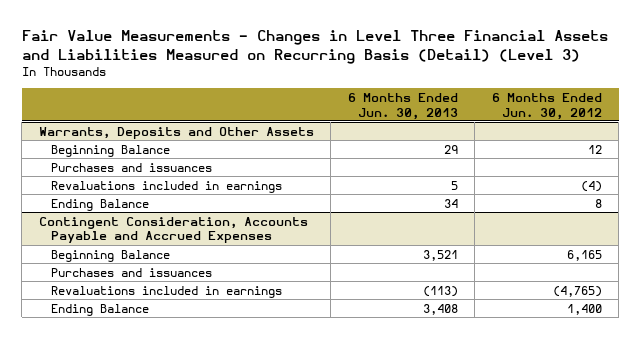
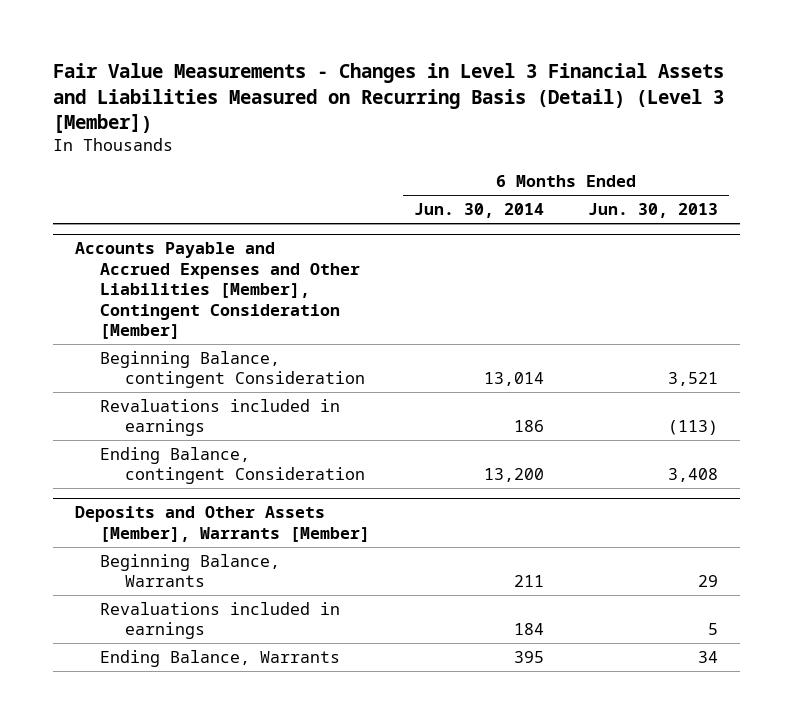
- Fair Value Measurements - Changes in Level Three Financial Assets and Liabilities Measured on Recurring Basis (Detail) (Level 3)
+ Fair Value Measurements - Changes in Level 3 Financial Assets and Liabilities Measured on Recurring Basis (Detail) (Level 3 [Member])
- | 6 Months Ended Jun. 30, 2013 | 6 Months Ended Jun. 30, 2012
+ | 6 Months Ended Jun. 30, 2014 | 6 Months Ended Jun. 30, 2013
- Warrants, Deposits and Other Assets
- Beginning Balance | 29 | 12
- Purchases and issuances
- Revaluations included in earnings | 5 | (4)
- Ending Balance | 34 | 8
- Contingent Consideration, Accounts Payable and Accrued Expenses
- Beginning Balance | 3,521 | 6,165
- Purchases and issuances
+ Accounts Payable and Accrued Expenses and Other Liabilities [Member], Contingent Consideration [Member]
+ Beginning Balance, contingent Consideration | 13,014 | 3,521
- Ending Balance | 3,408 | 1,400
+ Ending Balance, contingent Consideration | 13,200 | 3,408
+ Deposits and Other Assets [Member], Warrants [Member]
+ Beginning Balance, Warrants | 211 | 29
+ Revaluations included in earnings | 184 | 5
+ Ending Balance, Warrants | 395 | 34

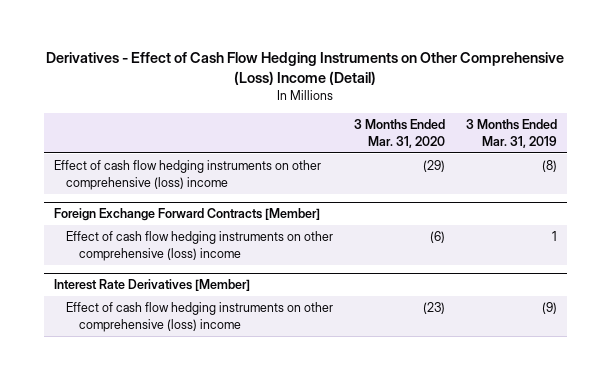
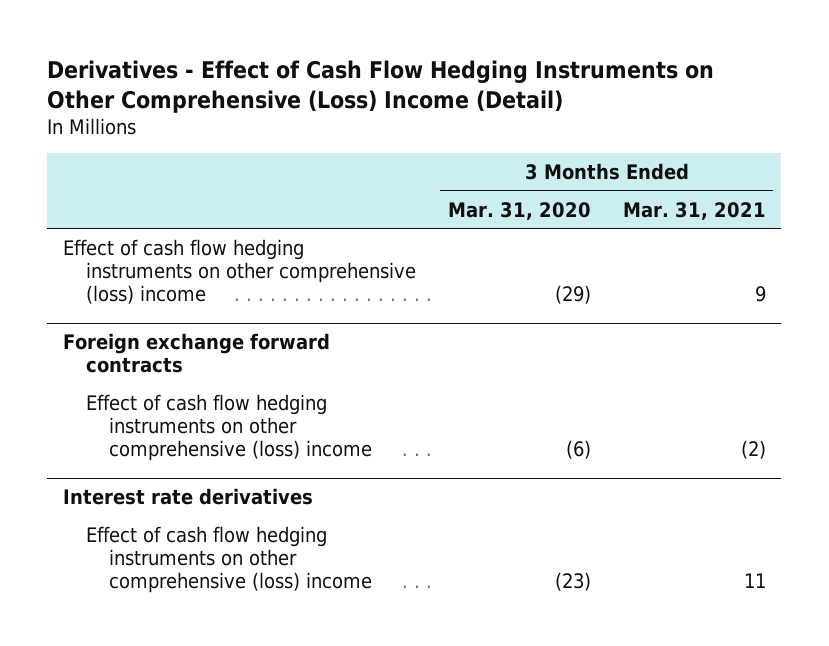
- | 3 Months Ended Mar. 31, 2020 | 3 Months Ended Mar. 31, 2019
+ | 3 Months Ended Mar. 31, 2020 | 3 Months Ended Mar. 31, 2021
- Foreign Exchange Forward Contracts [Member]
+ Foreign exchange forward contracts
- Interest Rate Derivatives [Member]
+ Interest rate derivatives

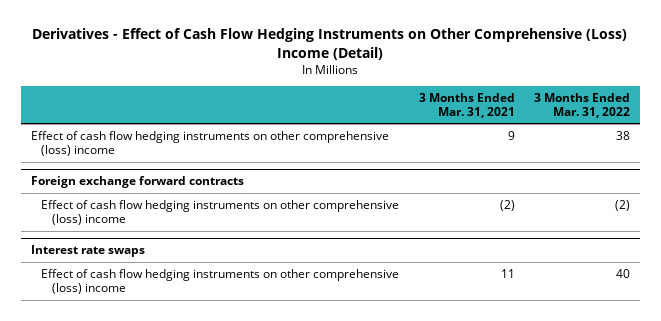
- | 3 Months Ended Mar. 31, 2020 | 3 Months Ended Mar. 31, 2021
+ | 3 Months Ended Mar. 31, 2021 | 3 Months Ended Mar. 31, 2022
- Interest rate derivatives
+ Interest rate swaps

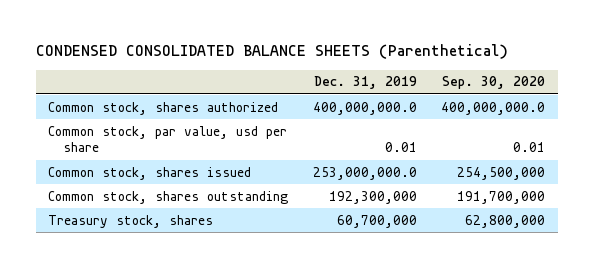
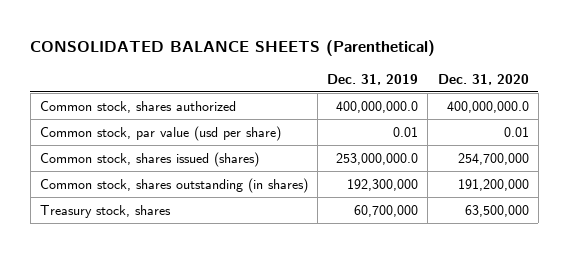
- CONDENSED CONSOLIDATED BALANCE SHEETS (Parenthetical)
+ CONSOLIDATED BALANCE SHEETS (Parenthetical)
- | Dec. 31, 2019 | Sep. 30, 2020
+ | Dec. 31, 2019 | Dec. 31, 2020
- Common stock, par value, usd per share | 0.01 | 0.01
- Common stock, shares issued | 253,000,000.0 | 254,500,000
- Common stock, shares outstanding | 192,300,000 | 191,700,000
+ Common stock, par value (usd per share) | 0.01 | 0.01
+ Common stock, shares issued (shares) | 253,000,000.0 | 254,700,000
+ Common stock, shares outstanding (in shares) | 192,300,000 | 191,200,000

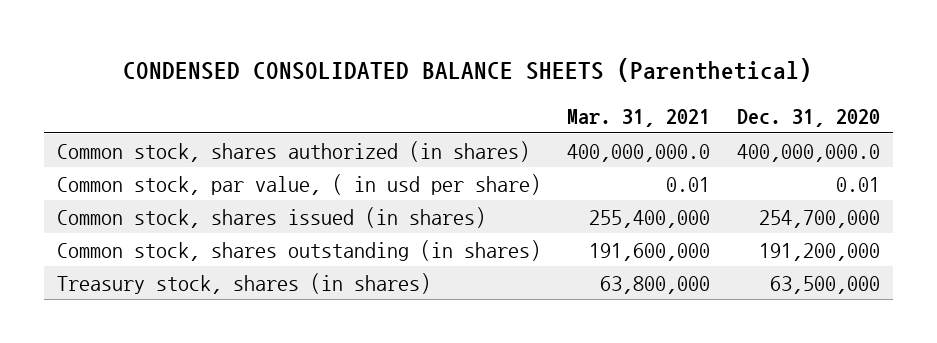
- CONSOLIDATED BALANCE SHEETS (Parenthetical)
+ CONDENSED CONSOLIDATED BALANCE SHEETS (Parenthetical)
- | Dec. 31, 2019 | Dec. 31, 2020
+ | Mar. 31, 2021 | Dec. 31, 2020
- Common stock, shares authorized | 400,000,000.0 | 400,000,000.0
- Common stock, par value (usd per share) | 0.01 | 0.01
- Common stock, shares issued (shares) | 253,000,000.0 | 254,700,000
+ Common stock, shares authorized (in shares) | 400,000,000.0 | 400,000,000.0
+ Common stock, par value, ( in usd per share) | 0.01 | 0.01
+ Common stock, shares issued (in shares) | 255,400,000 | 254,700,000
- Treasury stock, shares | 60,700,000 | 63,500,000
+ Treasury stock, shares (in shares) | 63,800,000 | 63,500,000

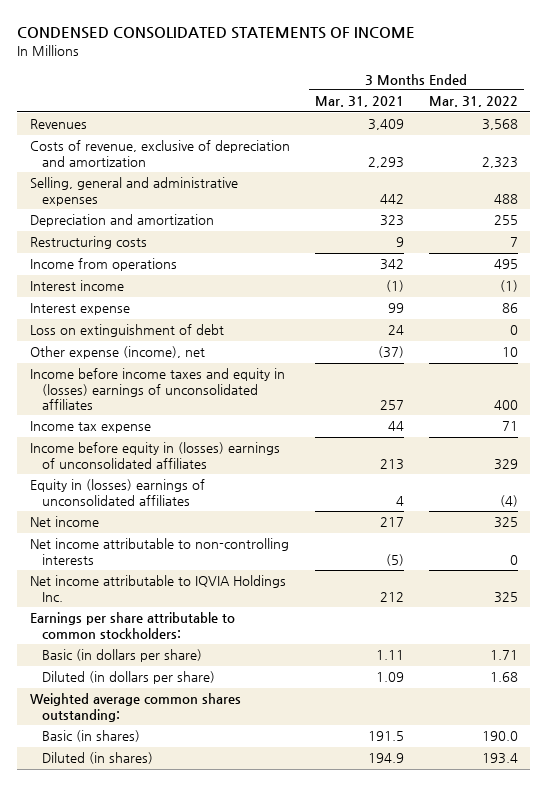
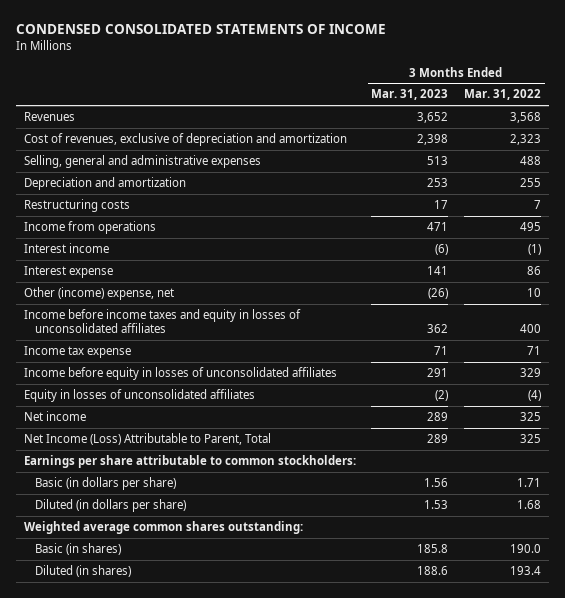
- | 3 Months Ended Mar. 31, 2021 | 3 Months Ended Mar. 31, 2022
+ | 3 Months Ended Mar. 31, 2023 | 3 Months Ended Mar. 31, 2022
- Costs of revenue, exclusive of depreciation and amortization | 2,293 | 2,323
+ Cost of revenues, exclusive of depreciation and amortization | 2,398 | 2,323
- Loss on extinguishment of debt | 24 | 0
- Other expense (income), net | (37) | 10
- Income before income taxes and equity in (losses) earnings of unconsolidated affiliates | 257 | 400
+ Other (income) expense, net | (26) | 10
+ Income before income taxes and equity in losses of unconsolidated affiliates | 362 | 400
- Income before equity in (losses) earnings of unconsolidated affiliates | 213 | 329
- Equity in (losses) earnings of unconsolidated affiliates | 4 | (4)
+ Income before equity in losses of unconsolidated affiliates | 291 | 329
+ Equity in losses of unconsolidated affiliates | (2) | (4)
- Net income attributable to non-controlling interests | (5) | 0
- Net income attributable to IQVIA Holdings Inc. | 212 | 325
+ Net Income (Loss) Attributable to Parent, Total | 289 | 325

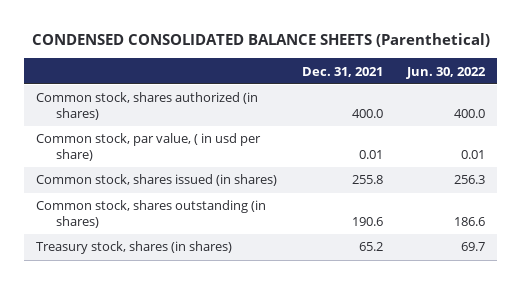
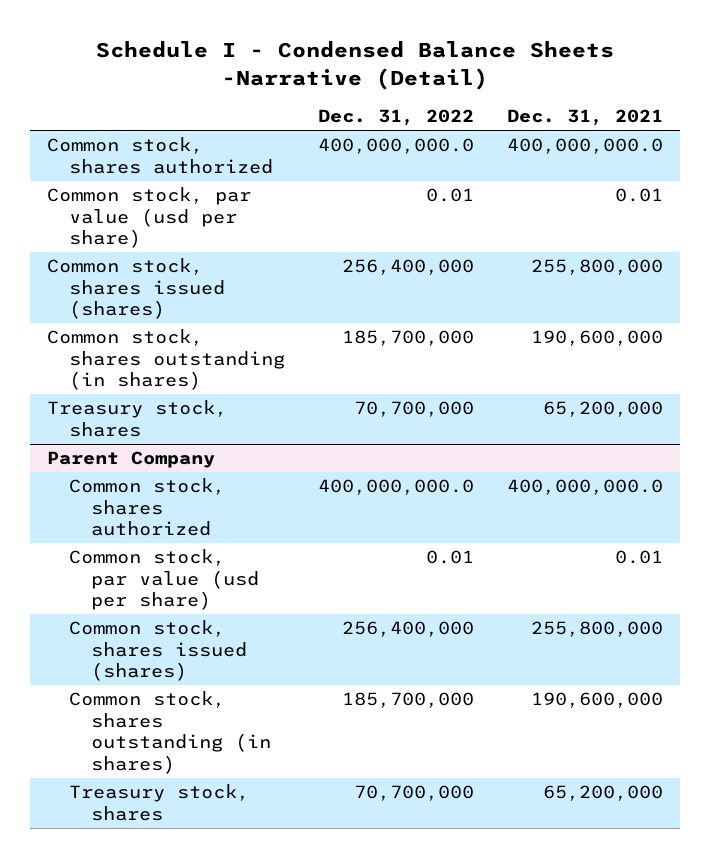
- CONDENSED CONSOLIDATED BALANCE SHEETS (Parenthetical)
+ Schedule I - Condensed Balance Sheets -Narrative (Detail)
- | Dec. 31, 2021 | Jun. 30, 2022
+ | Dec. 31, 2022 | Dec. 31, 2021
- Common stock, shares authorized (in shares) | 400.0 | 400.0
- Common stock, par value, ( in usd per share) | 0.01 | 0.01
- Common stock, shares issued (in shares) | 255.8 | 256.3
- Common stock, shares outstanding (in shares) | 190.6 | 186.6
- Treasury stock, shares (in shares) | 65.2 | 69.7
+ Common stock, shares authorized | 400,000,000.0 | 400,000,000.0
+ Common stock, par value (usd per share) | 0.01 | 0.01
+ Common stock, shares issued (shares) | 256,400,000 | 255,800,000
+ Common stock, shares outstanding (in shares) | 185,700,000 | 190,600,000
+ Treasury stock, shares | 70,700,000 | 65,200,000
+ Parent Company
+ Common stock, shares authorized | 400,000,000.0 | 400,000,000.0
+ Common stock, par value (usd per share) | 0.01 | 0.01
+ Common stock, shares issued (shares) | 256,400,000 | 255,800,000
+ Common stock, shares outstanding (in shares) | 185,700,000 | 190,600,000
+ Treasury stock, shares | 70,700,000 | 65,200,000

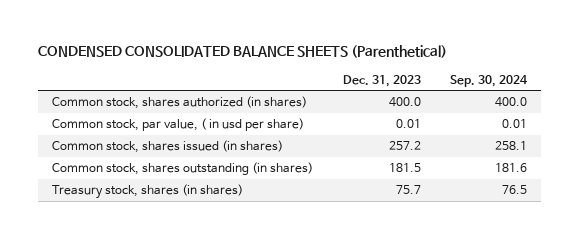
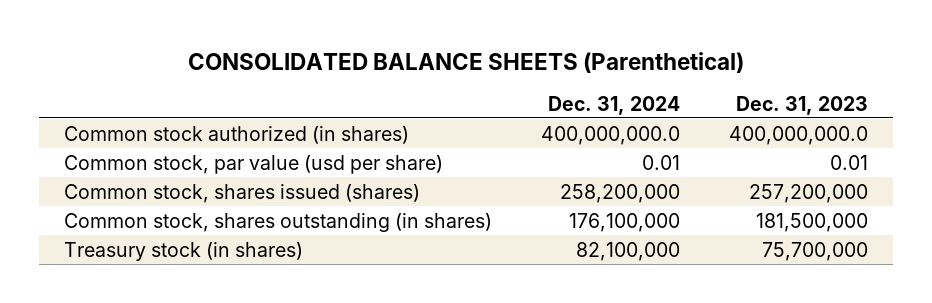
- CONDENSED CONSOLIDATED BALANCE SHEETS (Parenthetical)
+ CONSOLIDATED BALANCE SHEETS (Parenthetical)
- | Dec. 31, 2023 | Sep. 30, 2024
+ | Dec. 31, 2024 | Dec. 31, 2023
- Common stock, shares authorized (in shares) | 400.0 | 400.0
- Common stock, par value, ( in usd per share) | 0.01 | 0.01
- Common stock, shares issued (in shares) | 257.2 | 258.1
- Common stock, shares outstanding (in shares) | 181.5 | 181.6
- Treasury stock, shares (in shares) | 75.7 | 76.5
+ Common stock authorized (in shares) | 400,000,000.0 | 400,000,000.0
+ Common stock, par value (usd per share) | 0.01 | 0.01
+ Common stock, shares issued (shares) | 258,200,000 | 257,200,000
+ Common stock, shares outstanding (in shares) | 176,100,000 | 181,500,000
+ Treasury stock (in shares) | 82,100,000 | 75,700,000

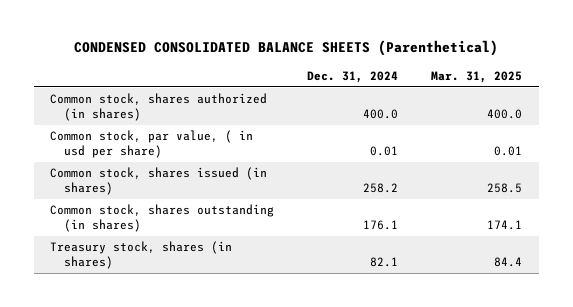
- CONSOLIDATED BALANCE SHEETS (Parenthetical)
+ CONDENSED CONSOLIDATED BALANCE SHEETS (Parenthetical)
- | Dec. 31, 2024 | Dec. 31, 2023
+ | Dec. 31, 2024 | Mar. 31, 2025
- Common stock authorized (in shares) | 400,000,000.0 | 400,000,000.0
- Common stock, par value (usd per share) | 0.01 | 0.01
- Common stock, shares issued (shares) | 258,200,000 | 257,200,000
- Common stock, shares outstanding (in shares) | 176,100,000 | 181,500,000
- Treasury stock (in shares) | 82,100,000 | 75,700,000
+ Common stock, shares authorized (in shares) | 400.0 | 400.0
+ Common stock, par value, ( in usd per share) | 0.01 | 0.01
+ Common stock, shares issued (in shares) | 258.2 | 258.5
+ Common stock, shares outstanding (in shares) | 176.1 | 174.1
+ Treasury stock, shares (in shares) | 82.1 | 84.4

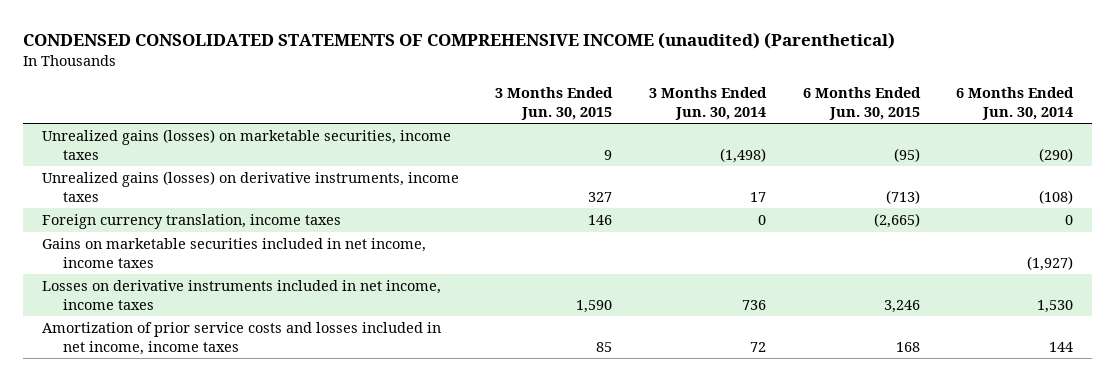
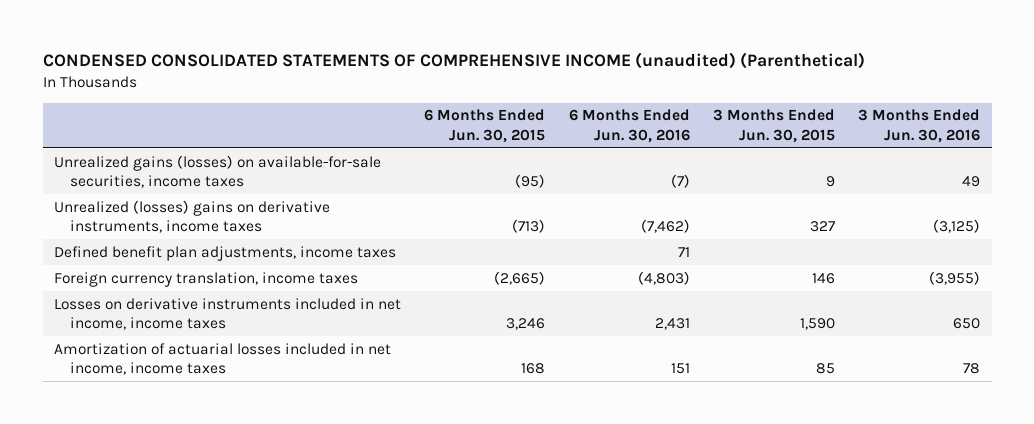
- | 3 Months Ended Jun. 30, 2015 | 3 Months Ended Jun. 30, 2014 | 6 Months Ended Jun. 30, 2015 | 6 Months Ended Jun. 30, 2014
+ | 6 Months Ended Jun. 30, 2015 | 6 Months Ended Jun. 30, 2016 | 3 Months Ended Jun. 30, 2015 | 3 Months Ended Jun. 30, 2016
- Unrealized gains (losses) on marketable securities, income taxes | 9 | (1,498) | (95) | (290)
- Unrealized gains (losses) on derivative instruments, income taxes | 327 | 17 | (713) | (108)
+ Unrealized gains (losses) on available-for-sale securities, income taxes | (95) | (7) | 9 | 49
+ Unrealized (losses) gains on derivative instruments, income taxes | (713) | (7,462) | 327 | (3,125)
+ Defined benefit plan adjustments, income taxes | | 71 | |
- Gains on marketable securities included in net income, income taxes | | | | (1,927)
- Amortization of prior service costs and losses included in net income, income taxes | 85 | 72 | 168 | 144
+ Amortization of actuarial losses included in net income, income taxes | 168 | 151 | 85 | 78

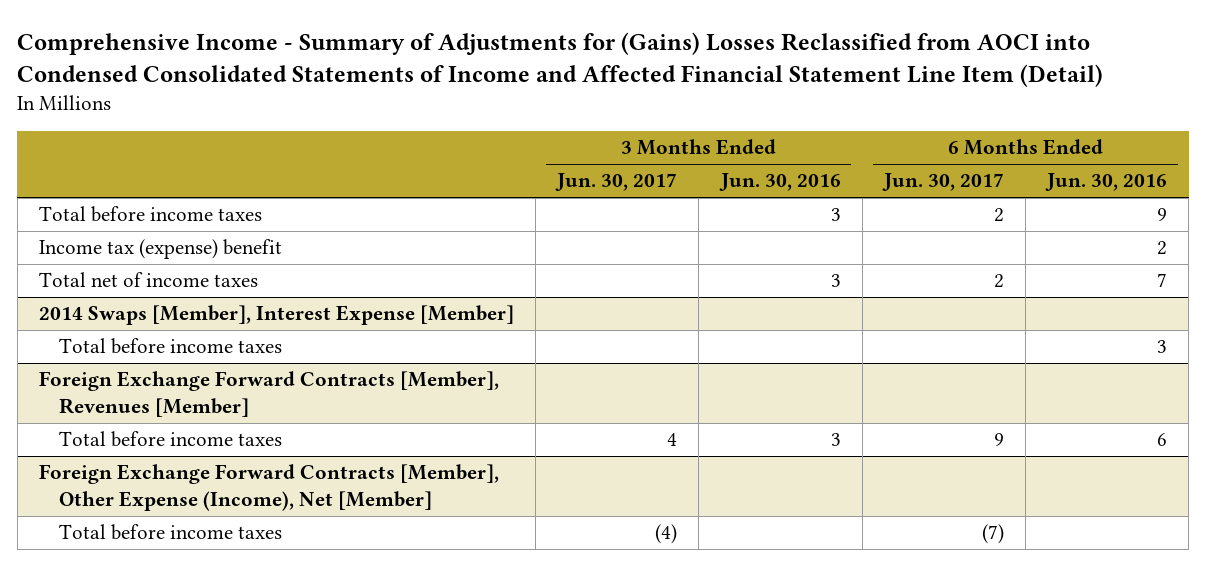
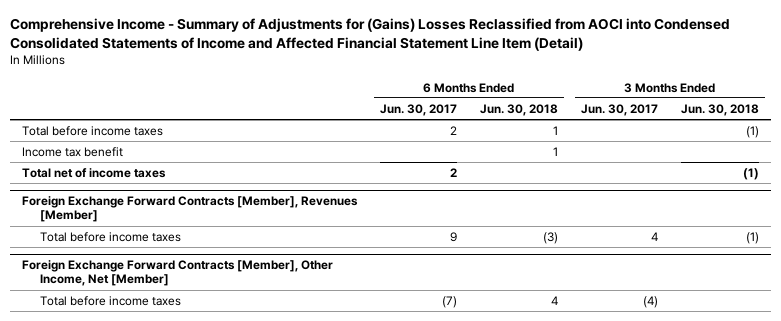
- | 3 Months Ended Jun. 30, 2017 | 3 Months Ended Jun. 30, 2016 | 6 Months Ended Jun. 30, 2017 | 6 Months Ended Jun. 30, 2016
+ | 6 Months Ended Jun. 30, 2017 | 6 Months Ended Jun. 30, 2018 | 3 Months Ended Jun. 30, 2017 | 3 Months Ended Jun. 30, 2018
- Income tax (expense) benefit | | | | 2
+ Income tax benefit | | 1 | |
- 2014 Swaps [Member], Interest Expense [Member]
- Total before income taxes | | | | 3
- Foreign Exchange Forward Contracts [Member], Other Expense (Income), Net [Member]
+ Foreign Exchange Forward Contracts [Member], Other Income, Net [Member]

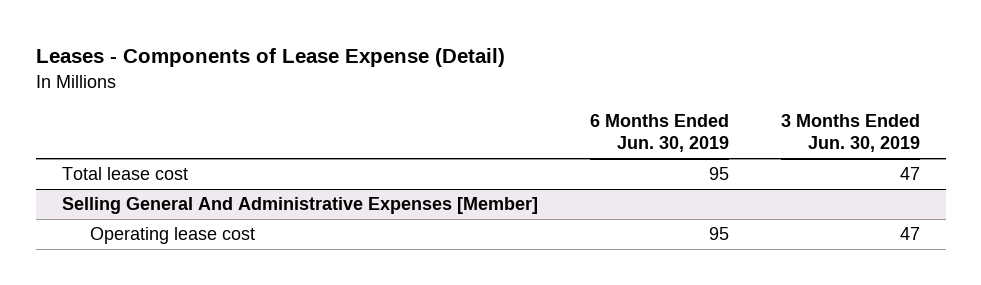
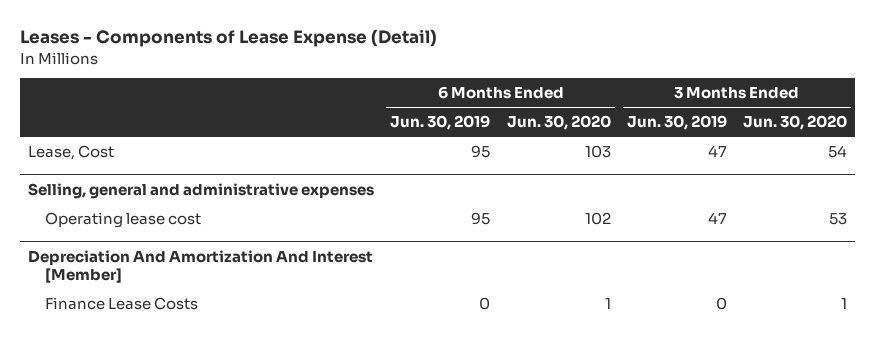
- | 6 Months Ended Jun. 30, 2019 | 3 Months Ended Jun. 30, 2019
+ | 6 Months Ended Jun. 30, 2019 | 6 Months Ended Jun. 30, 2020 | 3 Months Ended Jun. 30, 2019 | 3 Months Ended Jun. 30, 2020
- Total lease cost | 95 | 47
- Selling General And Administrative Expenses [Member]
+ Lease, Cost | 95 | 103 | 47 | 54
+ Selling, general and administrative expenses
+ Depreciation And Amortization And Interest [Member]
+ Finance Lease Costs | 0 | 1 | 0 | 1

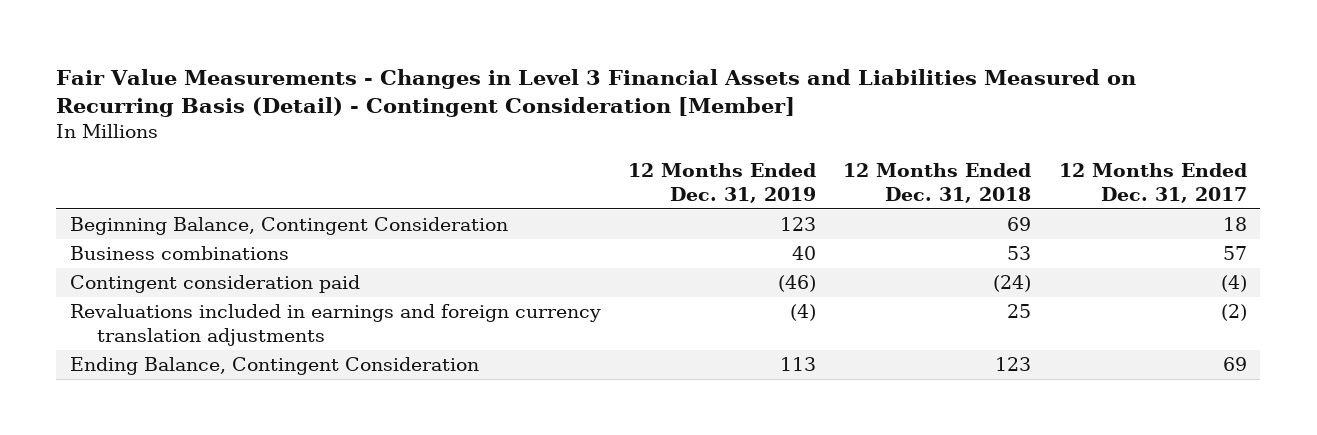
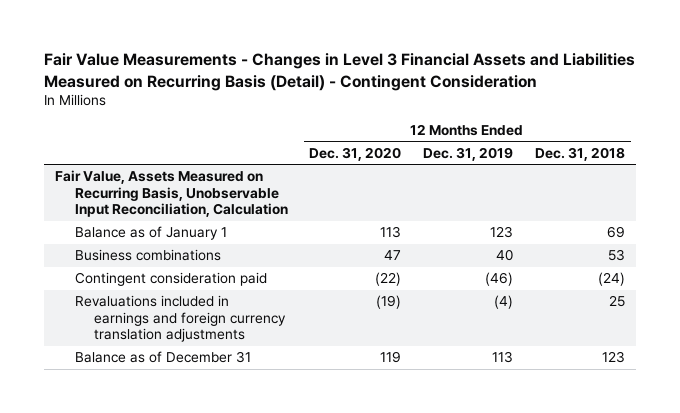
- Fair Value Measurements - Changes in Level 3 Financial Assets and Liabilities Measured on Recurring Basis (Detail) - Contingent Consideration [Member]
+ Fair Value Measurements - Changes in Level 3 Financial Assets and Liabilities Measured on Recurring Basis (Detail) - Contingent Consideration
- | 12 Months Ended Dec. 31, 2019 | 12 Months Ended Dec. 31, 2018 | 12 Months Ended Dec. 31, 2017
+ | 12 Months Ended Dec. 31, 2020 | 12 Months Ended Dec. 31, 2019 | 12 Months Ended Dec. 31, 2018
- Beginning Balance, Contingent Consideration | 123 | 69 | 18
+ Fair Value, Assets Measured on Recurring Basis, Unobservable Input Reconciliation, Calculation
+ Balance as of January 1 | 113 | 123 | 69
- Ending Balance, Contingent Consideration | 113 | 123 | 69
+ Balance as of December 31 | 119 | 113 | 123

